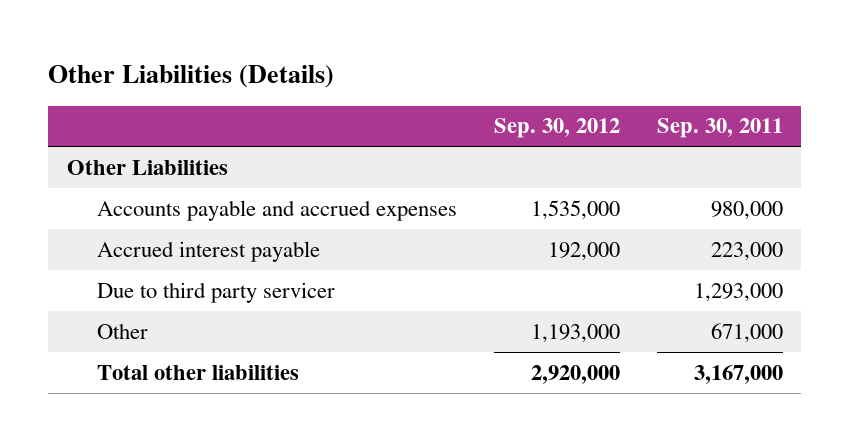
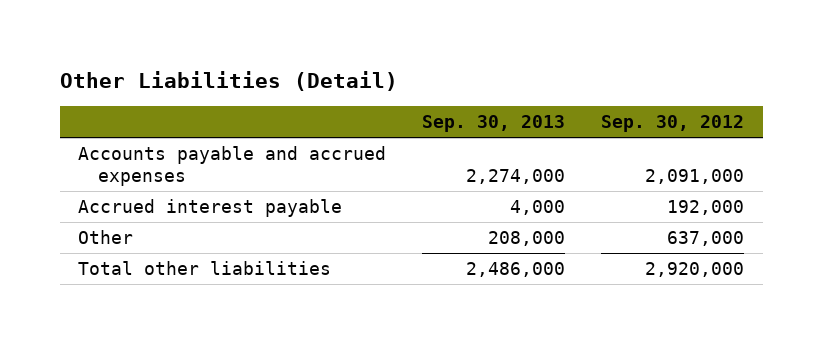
- Other Liabilities (Details)
+ Other Liabilities (Detail)
- | Sep. 30, 2012 | Sep. 30, 2011
+ | Sep. 30, 2013 | Sep. 30, 2012
- Other Liabilities
- Accounts payable and accrued expenses | 1,535,000 | 980,000
+ Accounts payable and accrued expenses | 2,274,000 | 2,091,000
- Due to third party servicer | | 1,293,000
- Other | 1,193,000 | 671,000
+ Other | 208,000 | 637,000

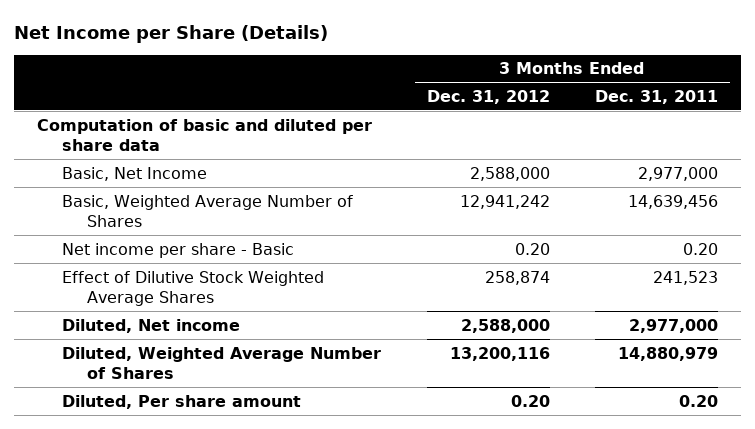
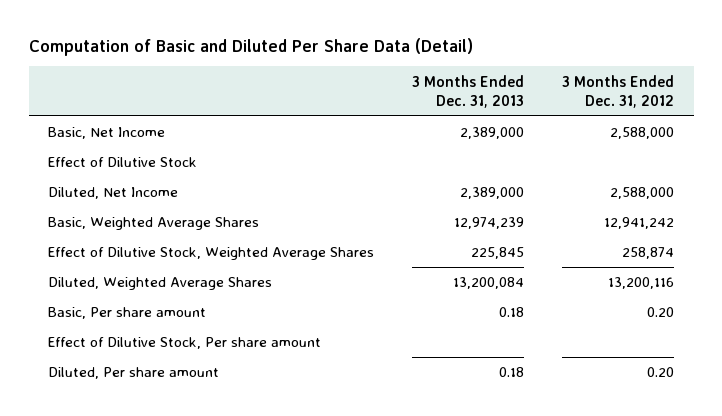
- Net Income per Share (Details)
+ Computation of Basic and Diluted Per Share Data (Detail)
- | 3 Months Ended Dec. 31, 2012 | 3 Months Ended Dec. 31, 2011
+ | 3 Months Ended Dec. 31, 2013 | 3 Months Ended Dec. 31, 2012
- Computation of basic and diluted per share data
- Basic, Weighted Average Number of Shares | 12,941,242 | 14,639,456
- Net income per share - Basic | 0.20 | 0.20
- Effect of Dilutive Stock Weighted Average Shares | 258,874 | 241,523
- Diluted, Net income | 2,588,000 | 2,977,000
- Diluted, Weighted Average Number of Shares | 13,200,116 | 14,880,979
+ Effect of Dilutive Stock
+ Diluted, Net Income | 2,389,000 | 2,588,000
+ Basic, Weighted Average Shares | 12,974,239 | 12,941,242
+ Effect of Dilutive Stock, Weighted Average Shares | 225,845 | 258,874
+ Diluted, Weighted Average Shares | 13,200,084 | 13,200,116
+ Basic, Per share amount | 0.18 | 0.20
+ Effect of Dilutive Stock, Per share amount

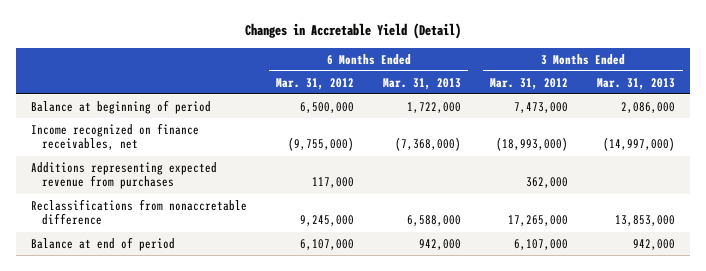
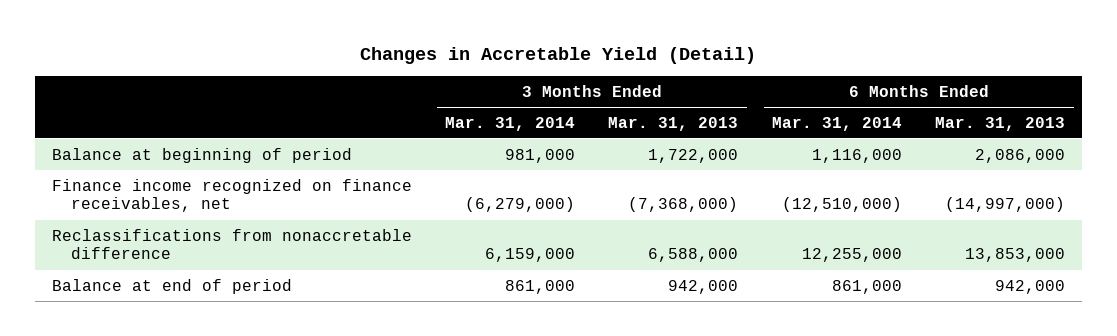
- | 6 Months Ended Mar. 31, 2012 | 6 Months Ended Mar. 31, 2013 | 3 Months Ended Mar. 31, 2012 | 3 Months Ended Mar. 31, 2013
+ | 3 Months Ended Mar. 31, 2014 | 3 Months Ended Mar. 31, 2013 | 6 Months Ended Mar. 31, 2014 | 6 Months Ended Mar. 31, 2013
- Balance at beginning of period | 6,500,000 | 1,722,000 | 7,473,000 | 2,086,000
- Income recognized on finance receivables, net | (9,755,000) | (7,368,000) | (18,993,000) | (14,997,000)
- Additions representing expected revenue from purchases | 117,000 | | 362,000 |
- Reclassifications from nonaccretable difference | 9,245,000 | 6,588,000 | 17,265,000 | 13,853,000
+ Balance at beginning of period | 981,000 | 1,722,000 | 1,116,000 | 2,086,000
+ Finance income recognized on finance receivables, net | (6,279,000) | (7,368,000) | (12,510,000) | (14,997,000)
+ Reclassifications from nonaccretable difference | 6,159,000 | 6,588,000 | 12,255,000 | 13,853,000

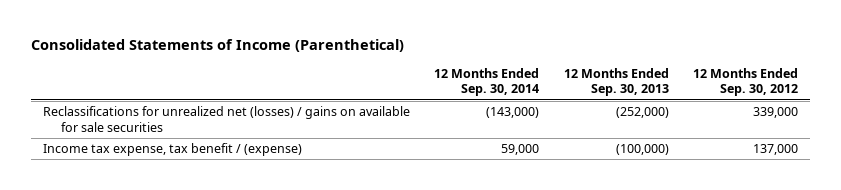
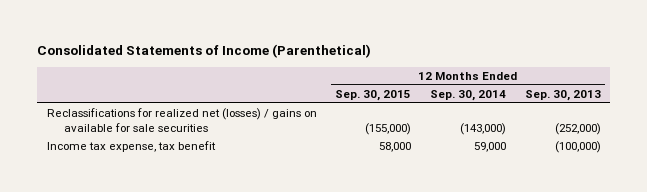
- | 12 Months Ended Sep. 30, 2014 | 12 Months Ended Sep. 30, 2013 | 12 Months Ended Sep. 30, 2012
+ | 12 Months Ended Sep. 30, 2015 | 12 Months Ended Sep. 30, 2014 | 12 Months Ended Sep. 30, 2013
- Reclassifications for unrealized net (losses) / gains on available for sale securities | (143,000) | (252,000) | 339,000
- Income tax expense, tax benefit / (expense) | 59,000 | (100,000) | 137,000
+ Reclassifications for realized net (losses) / gains on available for sale securities | (155,000) | (143,000) | (252,000)
+ Income tax expense, tax benefit | 58,000 | 59,000 | (100,000)

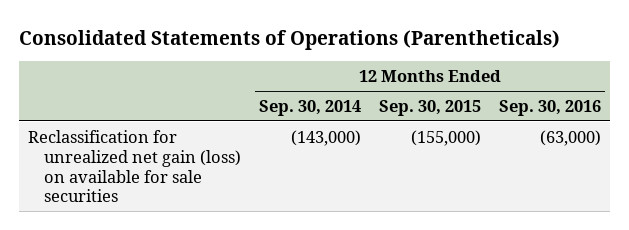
- Consolidated Statements of Income (Parenthetical)
+ Consolidated Statements of Operations (Parentheticals)
- | 12 Months Ended Sep. 30, 2015 | 12 Months Ended Sep. 30, 2014 | 12 Months Ended Sep. 30, 2013
+ | 12 Months Ended Sep. 30, 2014 | 12 Months Ended Sep. 30, 2015 | 12 Months Ended Sep. 30, 2016
- Reclassifications for realized net (losses) / gains on available for sale securities | (155,000) | (143,000) | (252,000)
- Income tax expense, tax benefit | 58,000 | 59,000 | (100,000)
+ Reclassification for unrealized net gain (loss) on available for sale securities | (143,000) | (155,000) | (63,000)

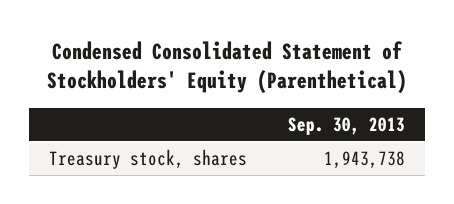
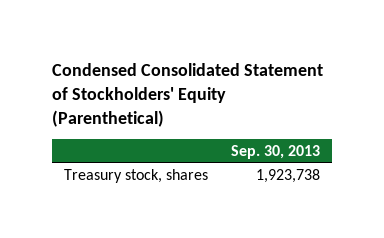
- Treasury stock, shares | 1,943,738
+ Treasury stock, shares | 1,923,738

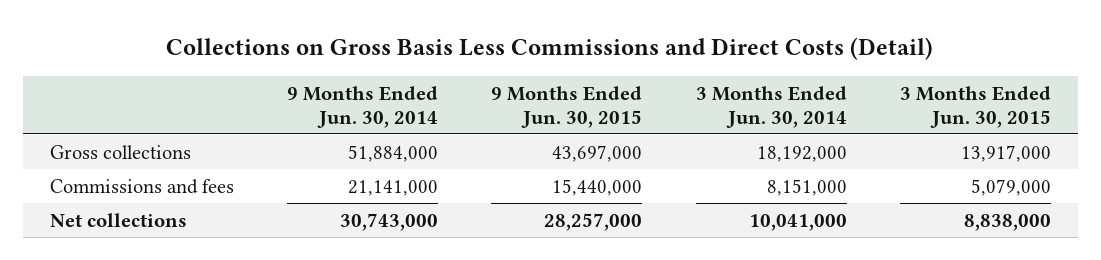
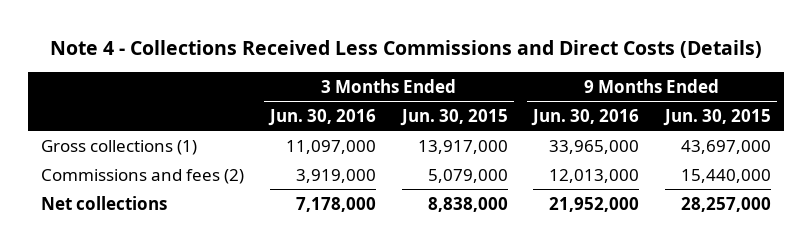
- Collections on Gross Basis Less Commissions and Direct Costs (Detail)
+ Note 4 - Collections Received Less Commissions and Direct Costs (Details)
- | 9 Months Ended Jun. 30, 2014 | 9 Months Ended Jun. 30, 2015 | 3 Months Ended Jun. 30, 2014 | 3 Months Ended Jun. 30, 2015
+ | 3 Months Ended Jun. 30, 2016 | 3 Months Ended Jun. 30, 2015 | 9 Months Ended Jun. 30, 2016 | 9 Months Ended Jun. 30, 2015
- Gross collections | 51,884,000 | 43,697,000 | 18,192,000 | 13,917,000
- Commissions and fees | 21,141,000 | 15,440,000 | 8,151,000 | 5,079,000
+ Gross collections (1) | 11,097,000 | 13,917,000 | 33,965,000 | 43,697,000
+ Commissions and fees (2) | 3,919,000 | 5,079,000 | 12,013,000 | 15,440,000

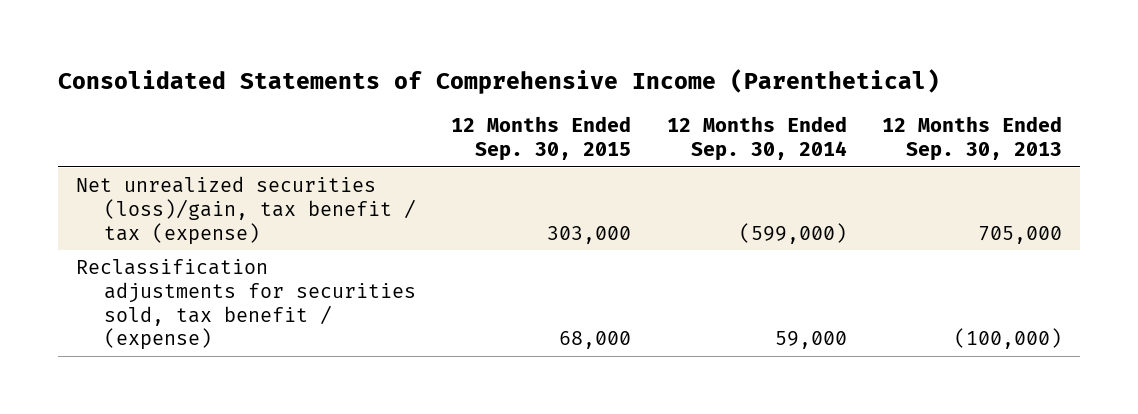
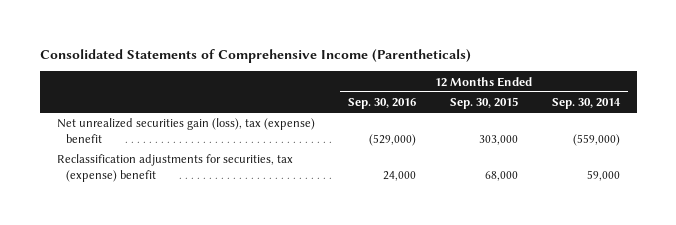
- Consolidated Statements of Comprehensive Income (Parenthetical)
+ Consolidated Statements of Comprehensive Income (Parentheticals)
- | 12 Months Ended Sep. 30, 2015 | 12 Months Ended Sep. 30, 2014 | 12 Months Ended Sep. 30, 2013
+ | 12 Months Ended Sep. 30, 2016 | 12 Months Ended Sep. 30, 2015 | 12 Months Ended Sep. 30, 2014
- Net unrealized securities (loss)/gain, tax benefit / tax (expense) | 303,000 | (599,000) | 705,000
- Reclassification adjustments for securities sold, tax benefit / (expense) | 68,000 | 59,000 | (100,000)
+ Net unrealized securities gain (loss), tax (expense) benefit | (529,000) | 303,000 | (559,000)
+ Reclassification adjustments for securities, tax (expense) benefit | 24,000 | 68,000 | 59,000

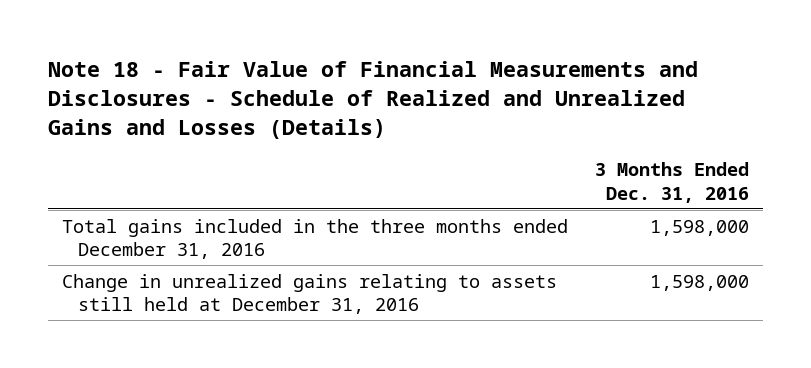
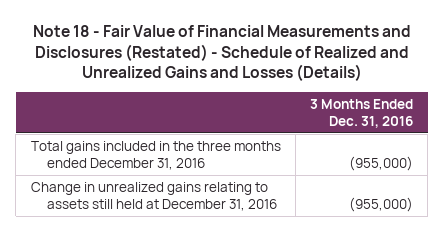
- Note 18 - Fair Value of Financial Measurements and Disclosures - Schedule of Realized and Unrealized Gains and Losses (Details)
+ Note 18 - Fair Value of Financial Measurements and Disclosures (Restated) - Schedule of Realized and Unrealized Gains and Losses (Details)
- Total gains included in the three months ended December 31, 2016 | 1,598,000
- Change in unrealized gains relating to assets still held at December 31, 2016 | 1,598,000
+ Total gains included in the three months ended December 31, 2016 | (955,000)
+ Change in unrealized gains relating to assets still held at December 31, 2016 | (955,000)

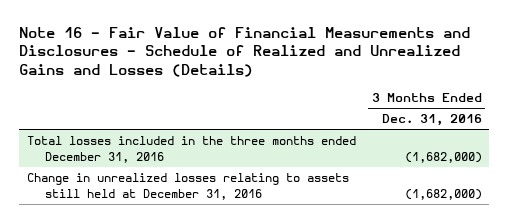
- Note 18 - Fair Value of Financial Measurements and Disclosures (Restated) - Schedule of Realized and Unrealized Gains and Losses (Details)
+ Note 16 - Fair Value of Financial Measurements and Disclosures - Schedule of Realized and Unrealized Gains and Losses (Details)
- Total gains included in the three months ended December 31, 2016 | (955,000)
- Change in unrealized gains relating to assets still held at December 31, 2016 | (955,000)
+ Total losses included in the three months ended December 31, 2016 | (1,682,000)
+ Change in unrealized losses relating to assets still held at December 31, 2016 | (1,682,000)

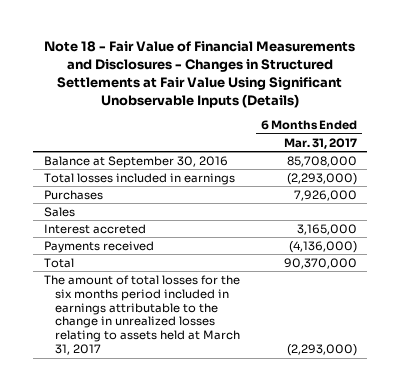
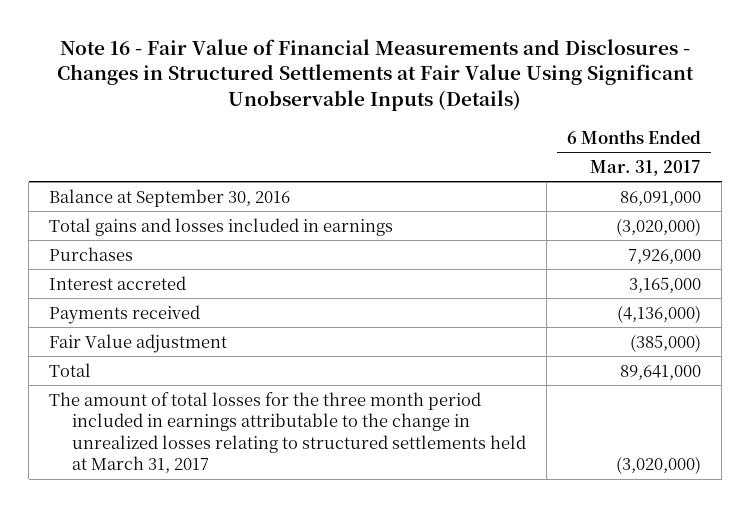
- Note 18 - Fair Value of Financial Measurements and Disclosures - Changes in Structured Settlements at Fair Value Using Significant Unobservable Inputs (Details)
+ Note 16 - Fair Value of Financial Measurements and Disclosures - Changes in Structured Settlements at Fair Value Using Significant Unobservable Inputs (Details)
- Balance at September 30, 2016 | 85,708,000
- Total losses included in earnings | (2,293,000)
+ Balance at September 30, 2016 | 86,091,000
+ Total gains and losses included in earnings | (3,020,000)
- Sales
- Total | 90,370,000
- The amount of total losses for the six months period included in earnings attributable to the change in unrealized losses relating to assets held at March 31, 2017 | (2,293,000)
+ Fair Value adjustment | (385,000)
+ Total | 89,641,000
+ The amount of total losses for the three month period included in earnings attributable to the change in unrealized losses relating to structured settlements held at March 31, 2017 | (3,020,000)

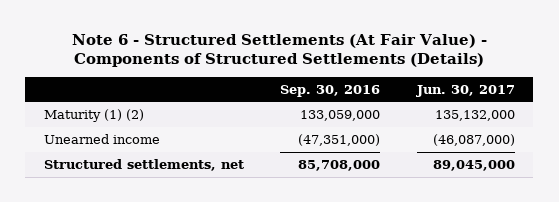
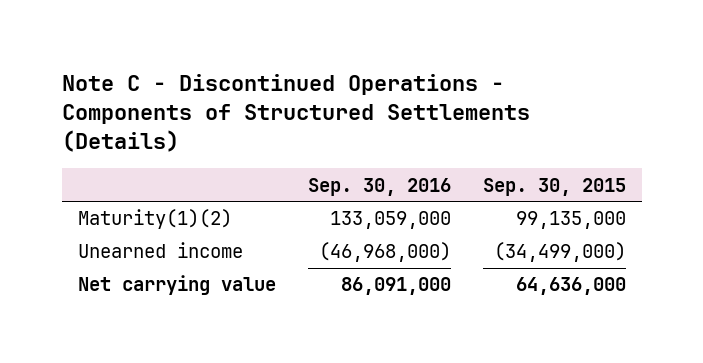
- Note 6 - Structured Settlements (At Fair Value) - Components of Structured Settlements (Details)
+ Note C - Discontinued Operations - Components of Structured Settlements (Details)
- | Sep. 30, 2016 | Jun. 30, 2017
+ | Sep. 30, 2016 | Sep. 30, 2015
- Maturity (1) (2) | 133,059,000 | 135,132,000
- Unearned income | (47,351,000) | (46,087,000)
- Structured settlements, net | 85,708,000 | 89,045,000
+ Maturity(1)(2) | 133,059,000 | 99,135,000
+ Unearned income | (46,968,000) | (34,499,000)
+ Net carrying value | 86,091,000 | 64,636,000

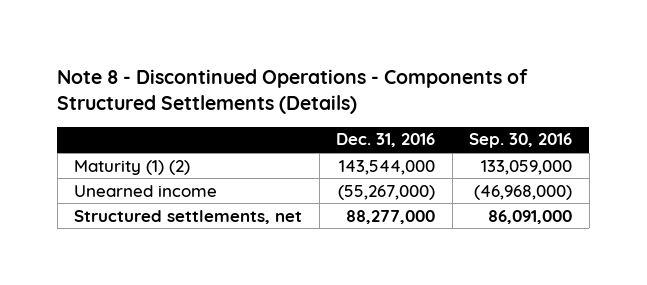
- Note C - Discontinued Operations - Components of Structured Settlements (Details)
+ Note 8 - Discontinued Operations - Components of Structured Settlements (Details)
- | Sep. 30, 2016 | Sep. 30, 2015
+ | Dec. 31, 2016 | Sep. 30, 2016
- Maturity(1)(2) | 133,059,000 | 99,135,000
+ Maturity (1) (2) | 143,544,000 | 133,059,000
- Net carrying value | 86,091,000 | 64,636,000
+ Structured settlements, net | 88,277,000 | 86,091,000

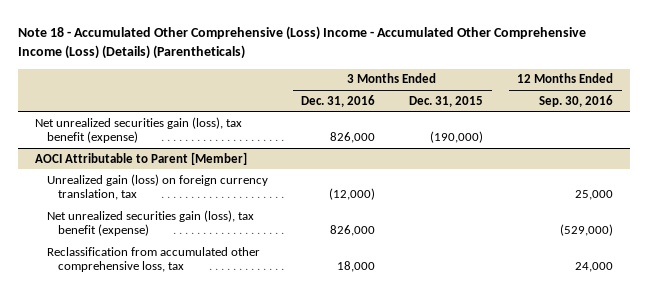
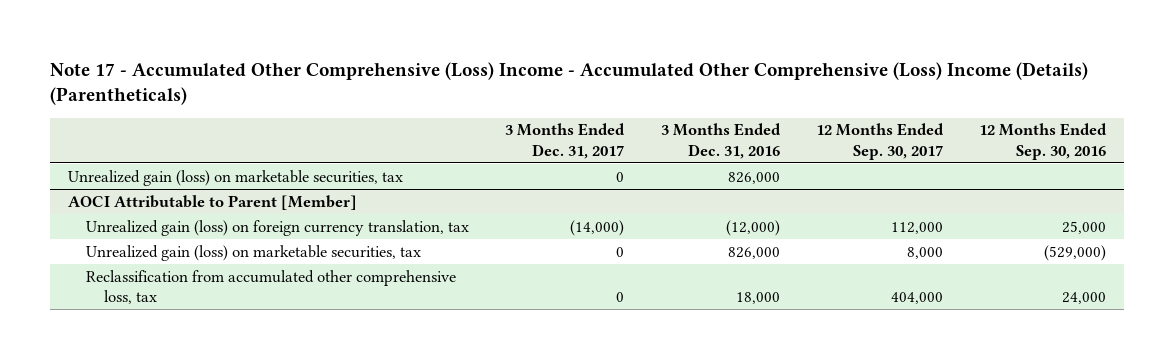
- Note 18 - Accumulated Other Comprehensive (Loss) Income - Accumulated Other Comprehensive Income (Loss) (Details) (Parentheticals)
+ Note 17 - Accumulated Other Comprehensive (Loss) Income - Accumulated Other Comprehensive (Loss) Income (Details) (Parentheticals)
- | 3 Months Ended Dec. 31, 2016 | 3 Months Ended Dec. 31, 2015 | 12 Months Ended Sep. 30, 2016
+ | 3 Months Ended Dec. 31, 2017 | 3 Months Ended Dec. 31, 2016 | 12 Months Ended Sep. 30, 2017 | 12 Months Ended Sep. 30, 2016
- Net unrealized securities gain (loss), tax benefit (expense) | 826,000 | (190,000) |
+ Unrealized gain (loss) on marketable securities, tax | 0 | 826,000 | |
@ AOCI Attributable to Parent [Member]
- Net unrealized securities gain (loss), tax benefit (expense) | 826,000 | | (529,000)
+ Unrealized gain (loss) on marketable securities, tax | 0 | 826,000 | 8,000 | (529,000)

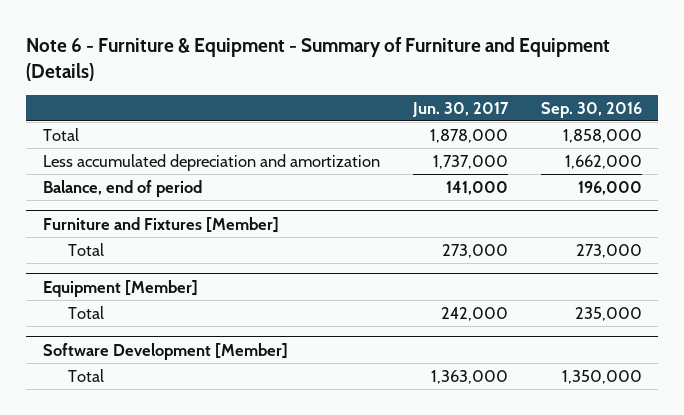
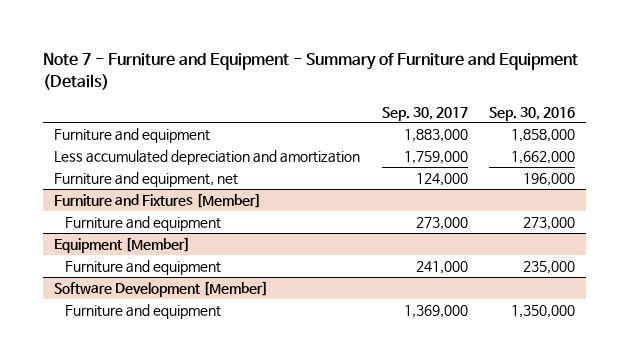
- Note 6 - Furniture & Equipment - Summary of Furniture and Equipment (Details)
+ Note 7 - Furniture and Equipment - Summary of Furniture and Equipment (Details)
- | Jun. 30, 2017 | Sep. 30, 2016
+ | Sep. 30, 2017 | Sep. 30, 2016
- Total | 1,878,000 | 1,858,000
+ Furniture and equipment | 1,883,000 | 1,858,000
- Balance, end of period | 141,000 | 196,000
+ Furniture and equipment, net | 124,000 | 196,000
@ Furniture and Fixtures [Member]
- Total | 273,000 | 273,000
+ Furniture and equipment | 273,000 | 273,000
@ Equipment [Member]
- Total | 242,000 | 235,000
+ Furniture and equipment | 241,000 | 235,000
@ Software Development [Member]
- Total | 1,363,000 | 1,350,000
+ Furniture and equipment | 1,369,000 | 1,350,000

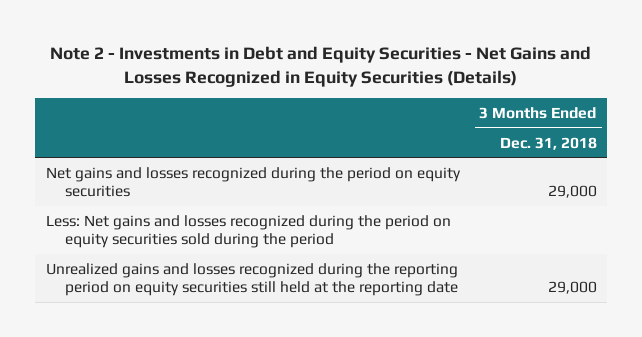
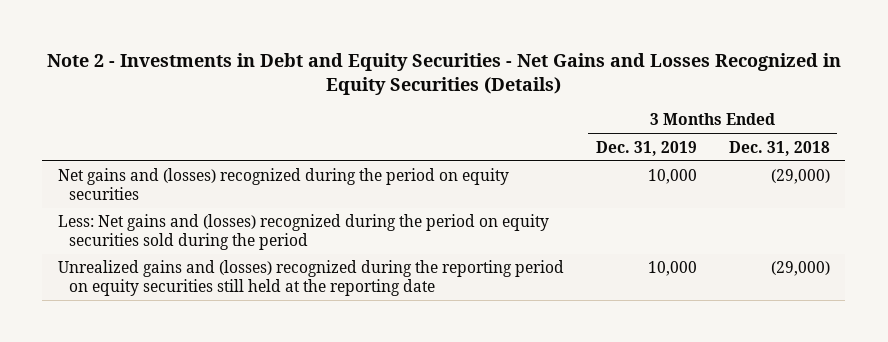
- | 3 Months Ended Dec. 31, 2018
+ | 3 Months Ended Dec. 31, 2019 | 3 Months Ended Dec. 31, 2018
- Net gains and losses recognized during the period on equity securities | 29,000
- Less: Net gains and losses recognized during the period on equity securities sold during the period
- Unrealized gains and losses recognized during the reporting period on equity securities still held at the reporting date | 29,000
+ Net gains and (losses) recognized during the period on equity securities | 10,000 | (29,000)
+ Less: Net gains and (losses) recognized during the period on equity securities sold during the period
+ Unrealized gains and (losses) recognized during the reporting period on equity securities still held at the reporting date | 10,000 | (29,000)

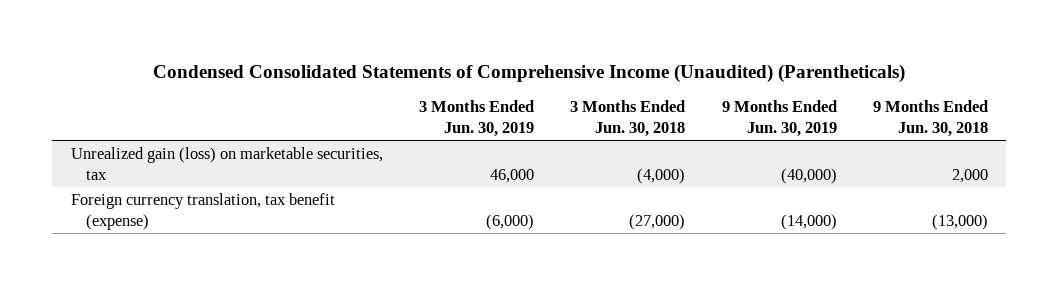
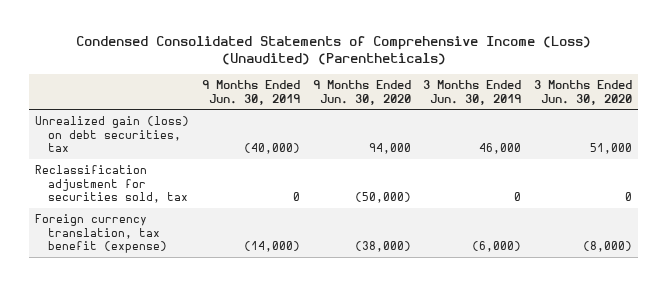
- Condensed Consolidated Statements of Comprehensive Income (Unaudited) (Parentheticals)
+ Condensed Consolidated Statements of Comprehensive Income (Loss) (Unaudited) (Parentheticals)
- | 3 Months Ended Jun. 30, 2019 | 3 Months Ended Jun. 30, 2018 | 9 Months Ended Jun. 30, 2019 | 9 Months Ended Jun. 30, 2018
+ | 9 Months Ended Jun. 30, 2019 | 9 Months Ended Jun. 30, 2020 | 3 Months Ended Jun. 30, 2019 | 3 Months Ended Jun. 30, 2020
- Unrealized gain (loss) on marketable securities, tax | 46,000 | (4,000) | (40,000) | 2,000
+ Unrealized gain (loss) on debt securities, tax | (40,000) | 94,000 | 46,000 | 51,000
+ Reclassification adjustment for securities sold, tax | 0 | (50,000) | 0 | 0

